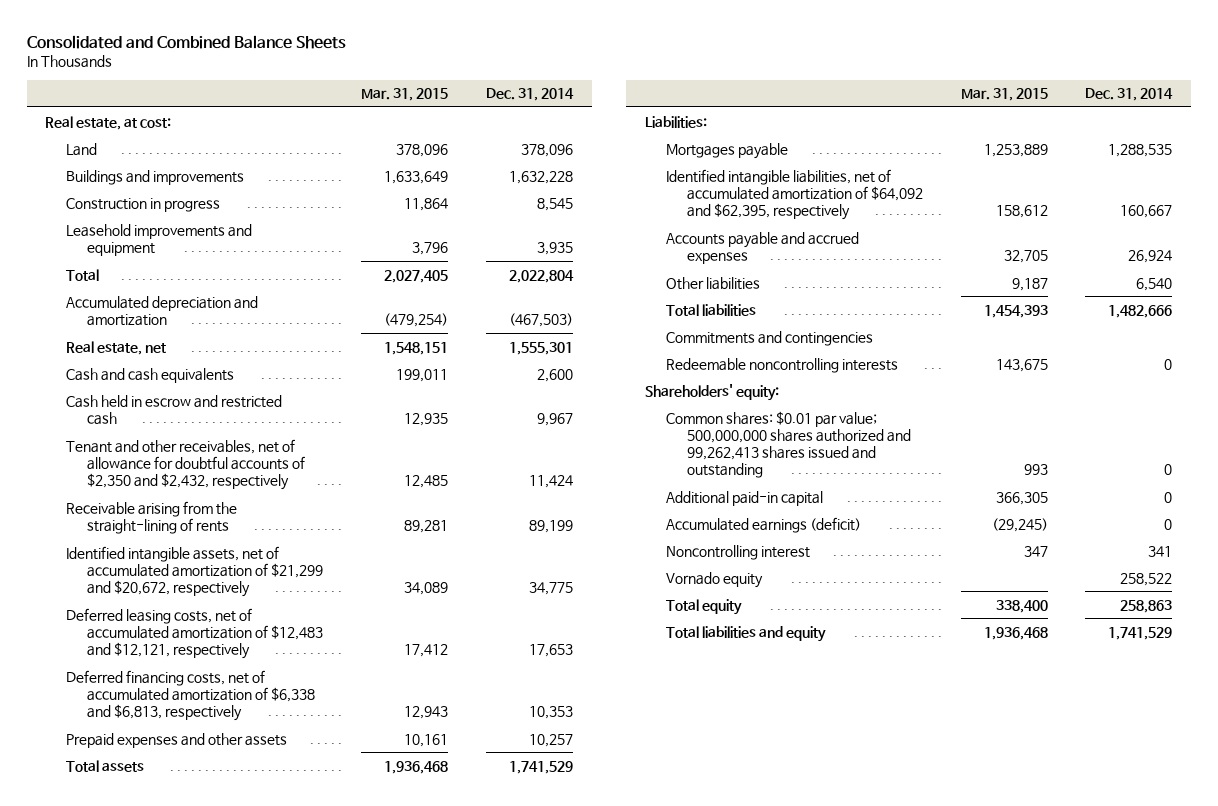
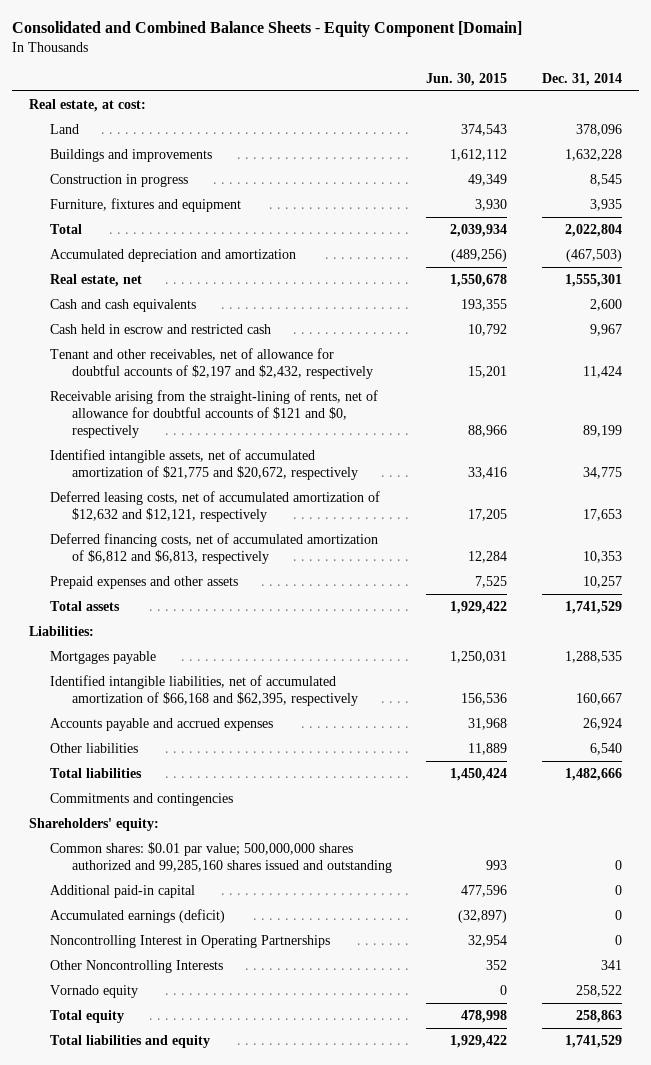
- Consolidated and Combined Balance Sheets
+ Consolidated and Combined Balance Sheets - Equity Component [Domain]
- | Mar. 31, 2015 | Dec. 31, 2014
+ | Jun. 30, 2015 | Dec. 31, 2014
- Leasehold improvements and equipment | 3,796 | 3,935
+ Furniture, fixtures and equipment | 3,930 | 3,935
- Tenant and other receivables, net of allowance for doubtful accounts of $2,350 and $2,432, respectively | 12,485 | 11,424
- Receivable arising from the straight-lining of rents | 89,281 | 89,199
- Identified intangible assets, net of accumulated amortization of $21,299 and $20,672, respectively | 34,089 | 34,775
- Deferred leasing costs, net of accumulated amortization of $12,483 and $12,121, respectively | 17,412 | 17,653
- Deferred financing costs, net of accumulated amortization of $6,338 and $6,813, respectively | 12,943 | 10,353
+ Tenant and other receivables, net of allowance for doubtful accounts of $2,197 and $2,432, respectively | 15,201 | 11,424
+ Receivable arising from the straight-lining of rents, net of allowance for doubtful accounts of $121 and $0, respectively | 88,966 | 89,199
+ Identified intangible assets, net of accumulated amortization of $21,775 and $20,672, respectively | 33,416 | 34,775
+ Deferred leasing costs, net of accumulated amortization of $12,632 and $12,121, respectively | 17,205 | 17,653
+ Deferred financing costs, net of accumulated amortization of $6,812 and $6,813, respectively | 12,284 | 10,353
- Identified intangible liabilities, net of accumulated amortization of $64,092 and $62,395, respectively | 158,612 | 160,667
+ Identified intangible liabilities, net of accumulated amortization of $66,168 and $62,395, respectively | 156,536 | 160,667
- Redeemable noncontrolling interests | 143,675 | 0
- Common shares: $0.01 par value; 500,000,000 shares authorized and 99,262,413 shares issued and outstanding | 993 | 0
+ Common shares: $0.01 par value; 500,000,000 shares authorized and 99,285,160 shares issued and outstanding | 993 | 0
- Noncontrolling interest | 347 | 341
+ Noncontrolling Interest in Operating Partnerships | 32,954 | 0
+ Other Noncontrolling Interests | 352 | 341

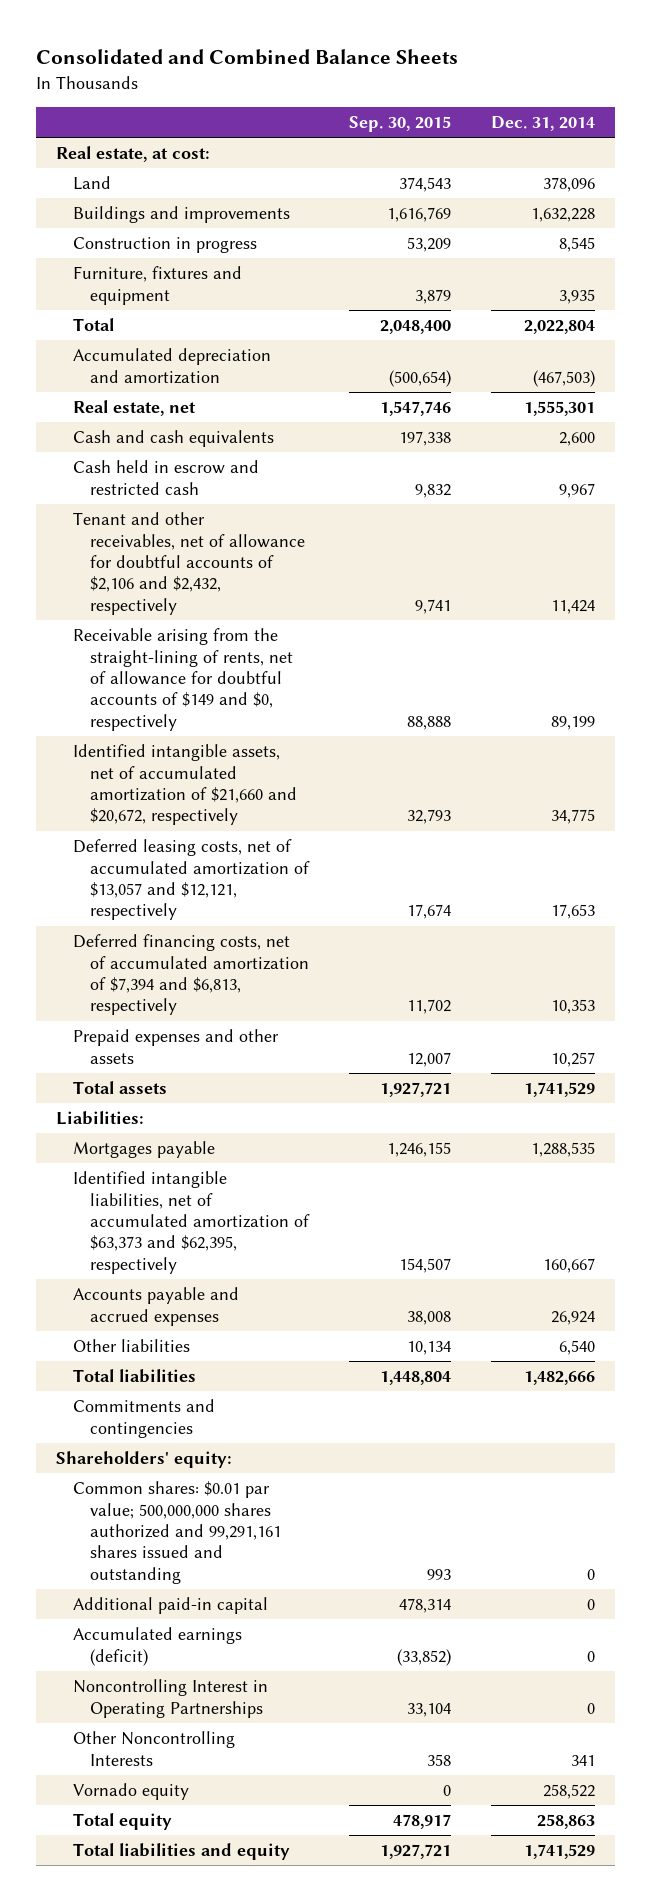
- Consolidated and Combined Balance Sheets - Equity Component [Domain]
+ Consolidated and Combined Balance Sheets
- | Jun. 30, 2015 | Dec. 31, 2014
+ | Sep. 30, 2015 | Dec. 31, 2014
- Tenant and other receivables, net of allowance for doubtful accounts of $2,197 and $2,432, respectively | 15,201 | 11,424
- Receivable arising from the straight-lining of rents, net of allowance for doubtful accounts of $121 and $0, respectively | 88,966 | 89,199
- Identified intangible assets, net of accumulated amortization of $21,775 and $20,672, respectively | 33,416 | 34,775
- Deferred leasing costs, net of accumulated amortization of $12,632 and $12,121, respectively | 17,205 | 17,653
- Deferred financing costs, net of accumulated amortization of $6,812 and $6,813, respectively | 12,284 | 10,353
+ Tenant and other receivables, net of allowance for doubtful accounts of $2,106 and $2,432, respectively | 9,741 | 11,424
+ Receivable arising from the straight-lining of rents, net of allowance for doubtful accounts of $149 and $0, respectively | 88,888 | 89,199
+ Identified intangible assets, net of accumulated amortization of $21,660 and $20,672, respectively | 32,793 | 34,775
+ Deferred leasing costs, net of accumulated amortization of $13,057 and $12,121, respectively | 17,674 | 17,653
+ Deferred financing costs, net of accumulated amortization of $7,394 and $6,813, respectively | 11,702 | 10,353
- Identified intangible liabilities, net of accumulated amortization of $66,168 and $62,395, respectively | 156,536 | 160,667
+ Identified intangible liabilities, net of accumulated amortization of $63,373 and $62,395, respectively | 154,507 | 160,667
- Common shares: $0.01 par value; 500,000,000 shares authorized and 99,285,160 shares issued and outstanding | 993 | 0
+ Common shares: $0.01 par value; 500,000,000 shares authorized and 99,291,161 shares issued and outstanding | 993 | 0

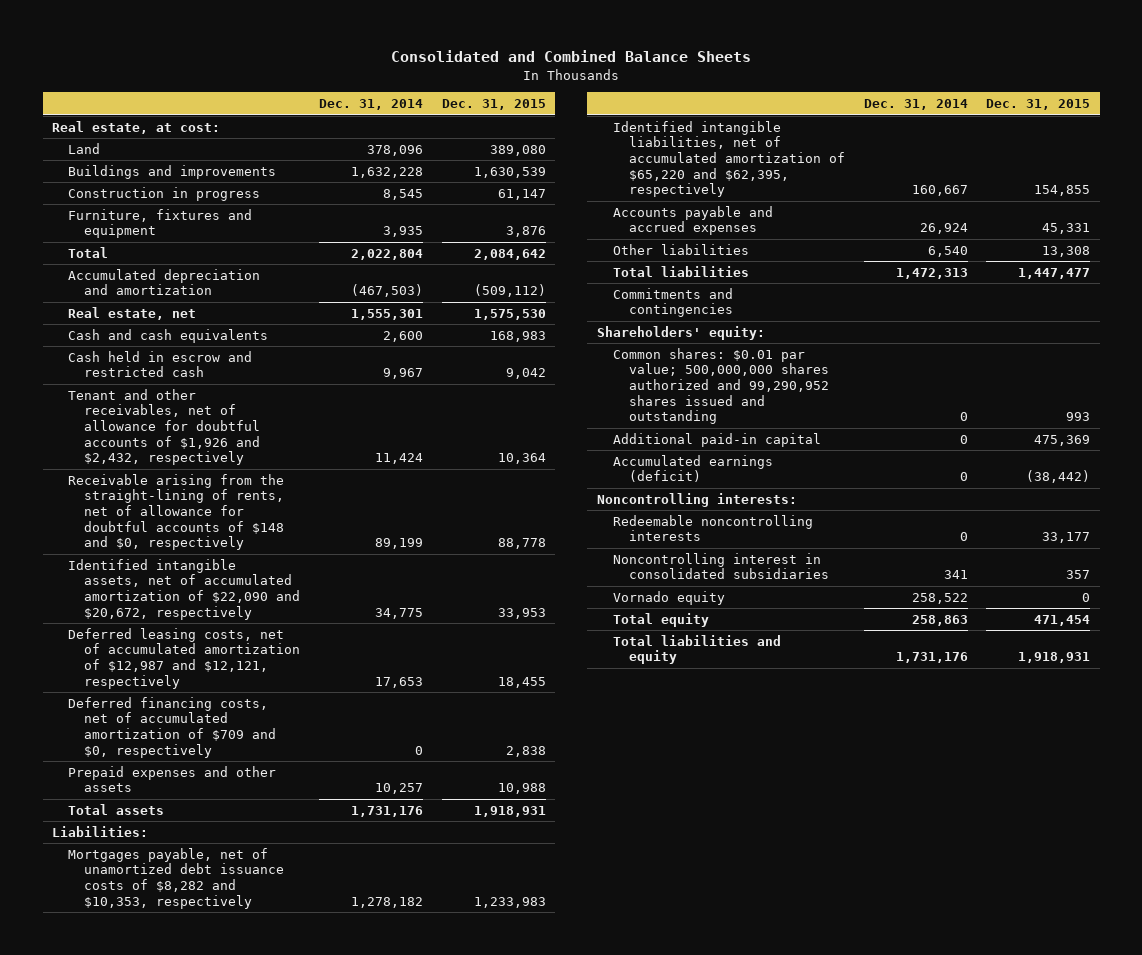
- | Sep. 30, 2015 | Dec. 31, 2014
+ | Dec. 31, 2014 | Dec. 31, 2015
- Tenant and other receivables, net of allowance for doubtful accounts of $2,106 and $2,432, respectively | 9,741 | 11,424
- Receivable arising from the straight-lining of rents, net of allowance for doubtful accounts of $149 and $0, respectively | 88,888 | 89,199
- Identified intangible assets, net of accumulated amortization of $21,660 and $20,672, respectively | 32,793 | 34,775
- Deferred leasing costs, net of accumulated amortization of $13,057 and $12,121, respectively | 17,674 | 17,653
- Deferred financing costs, net of accumulated amortization of $7,394 and $6,813, respectively | 11,702 | 10,353
+ Tenant and other receivables, net of allowance for doubtful accounts of $1,926 and $2,432, respectively | 11,424 | 10,364
+ Receivable arising from the straight-lining of rents, net of allowance for doubtful accounts of $148 and $0, respectively | 89,199 | 88,778
+ Identified intangible assets, net of accumulated amortization of $22,090 and $20,672, respectively | 34,775 | 33,953
+ Deferred leasing costs, net of accumulated amortization of $12,987 and $12,121, respectively | 17,653 | 18,455
+ Deferred financing costs, net of accumulated amortization of $709 and $0, respectively | 0 | 2,838
- Total assets | 1,927,721 | 1,741,529
+ Total assets | 1,731,176 | 1,918,931
- Mortgages payable | 1,246,155 | 1,288,535
- Identified intangible liabilities, net of accumulated amortization of $63,373 and $62,395, respectively | 154,507 | 160,667
+ Mortgages payable, net of unamortized debt issuance costs of $8,282 and $10,353, respectively | 1,278,182 | 1,233,983
+ Identified intangible liabilities, net of accumulated amortization of $65,220 and $62,395, respectively | 160,667 | 154,855
- Total liabilities | 1,448,804 | 1,482,666
+ Total liabilities | 1,472,313 | 1,447,477
- Common shares: $0.01 par value; 500,000,000 shares authorized and 99,291,161 shares issued and outstanding | 993 | 0
+ Common shares: $0.01 par value; 500,000,000 shares authorized and 99,290,952 shares issued and outstanding | 0 | 993
- Noncontrolling Interest in Operating Partnerships | 33,104 | 0
- Other Noncontrolling Interests | 358 | 341
+ Noncontrolling interests:
+ Redeemable noncontrolling interests | 0 | 33,177
+ Noncontrolling interest in consolidated subsidiaries | 341 | 357
- Total liabilities and equity | 1,927,721 | 1,741,529
+ Total liabilities and equity | 1,731,176 | 1,918,931

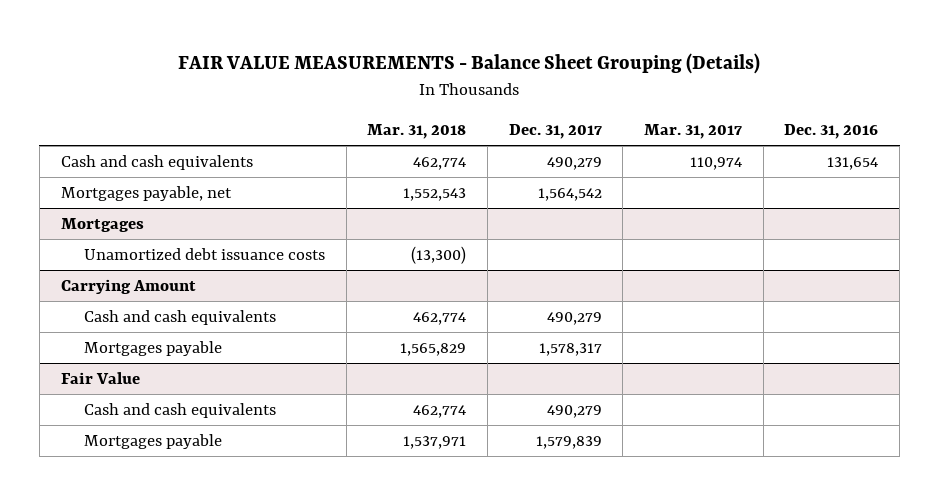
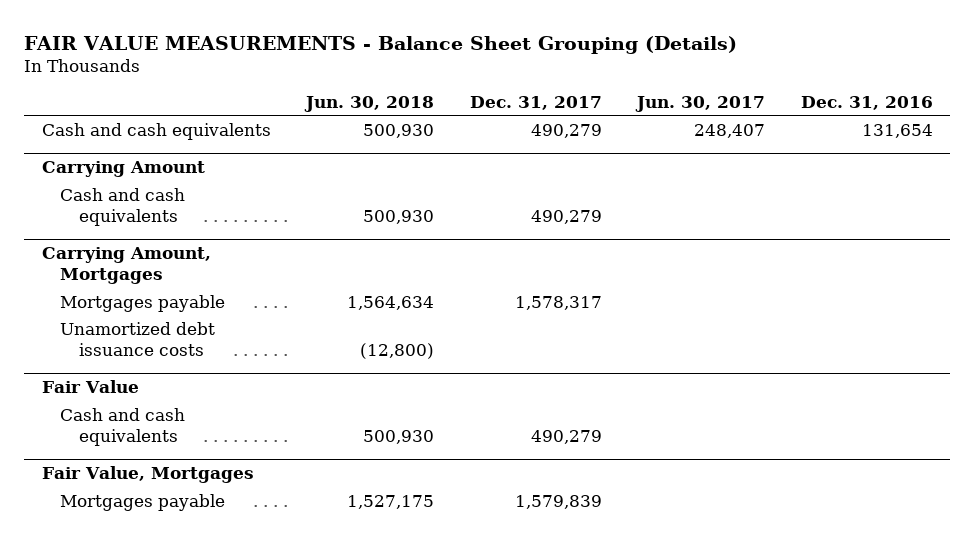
- | Mar. 31, 2018 | Dec. 31, 2017 | Mar. 31, 2017 | Dec. 31, 2016
+ | Jun. 30, 2018 | Dec. 31, 2017 | Jun. 30, 2017 | Dec. 31, 2016
- Mortgages payable, net | 1,552,543 | 1,564,542 | |
- Mortgages
- Unamortized debt issuance costs | (13,300) | | |
+ Carrying Amount, Mortgages
+ Unamortized debt issuance costs | (12,800) | | |
+ Fair Value, Mortgages

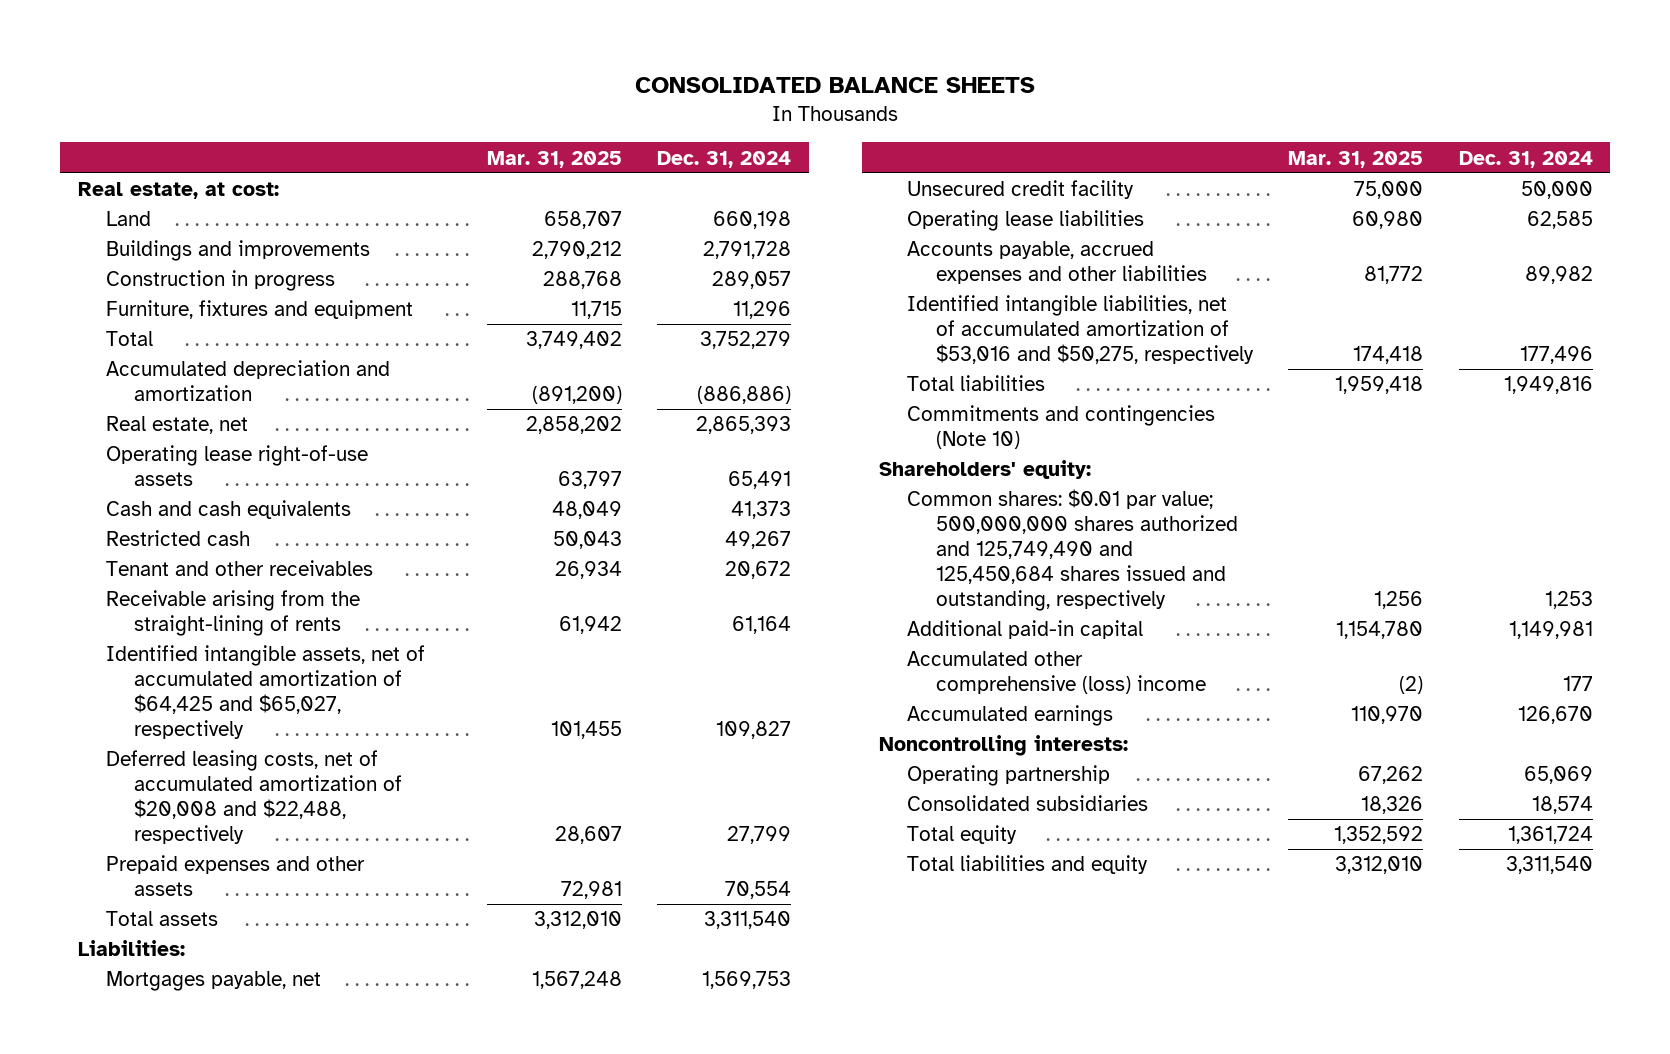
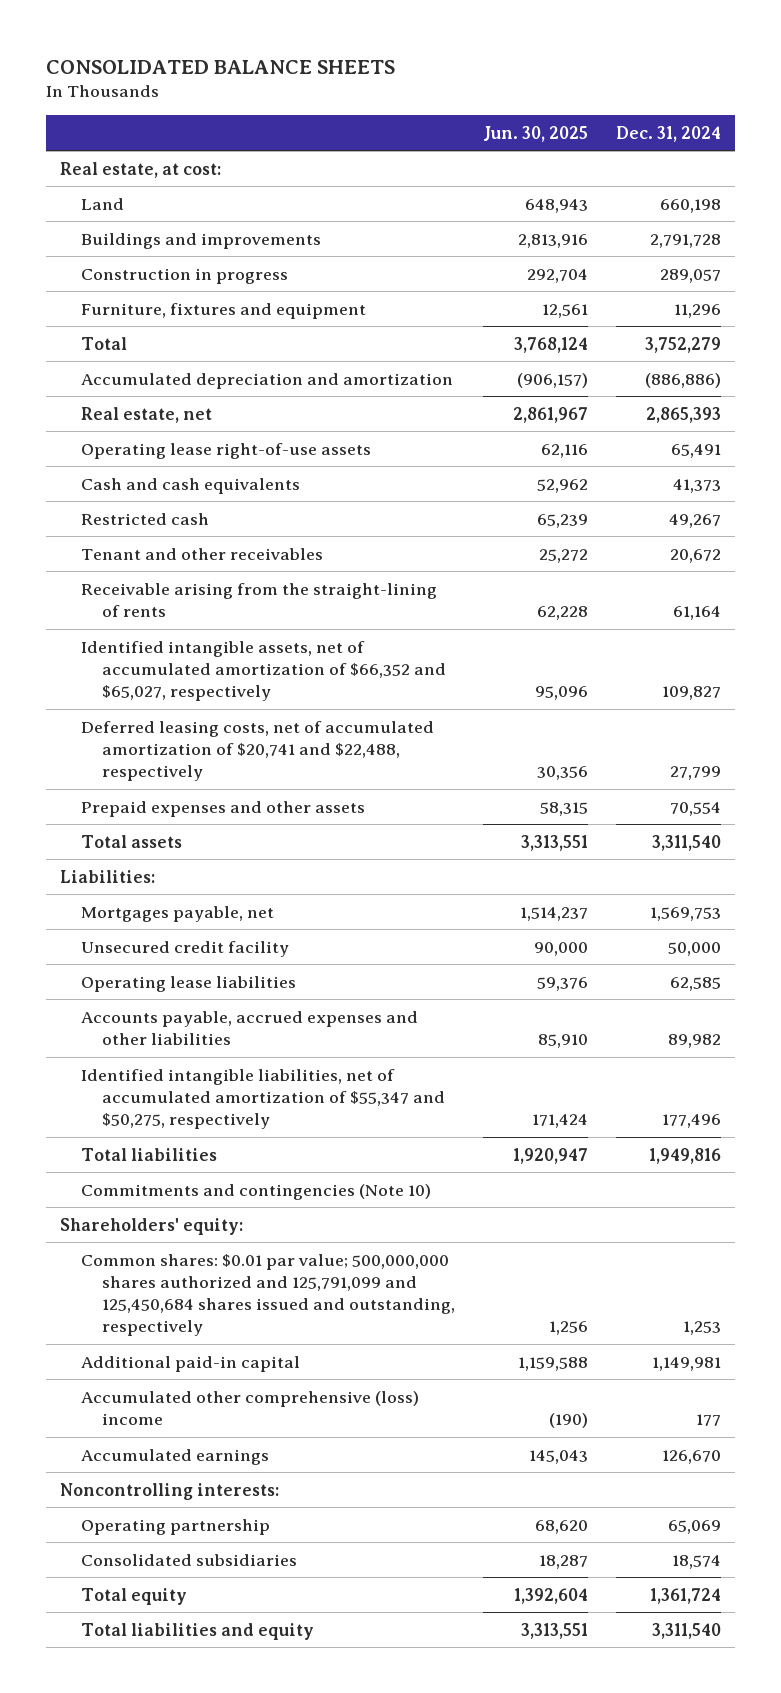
- | Mar. 31, 2025 | Dec. 31, 2024
+ | Jun. 30, 2025 | Dec. 31, 2024
- Identified intangible assets, net of accumulated amortization of $64,425 and $65,027, respectively | 101,455 | 109,827
- Deferred leasing costs, net of accumulated amortization of $20,008 and $22,488, respectively | 28,607 | 27,799
+ Identified intangible assets, net of accumulated amortization of $66,352 and $65,027, respectively | 95,096 | 109,827
+ Deferred leasing costs, net of accumulated amortization of $20,741 and $22,488, respectively | 30,356 | 27,799
- Identified intangible liabilities, net of accumulated amortization of $53,016 and $50,275, respectively | 174,418 | 177,496
+ Identified intangible liabilities, net of accumulated amortization of $55,347 and $50,275, respectively | 171,424 | 177,496
- Common shares: $0.01 par value; 500,000,000 shares authorized and 125,749,490 and 125,450,684 shares issued and outstanding, respectively | 1,256 | 1,253
+ Common shares: $0.01 par value; 500,000,000 shares authorized and 125,791,099 and 125,450,684 shares issued and outstanding, respectively | 1,256 | 1,253

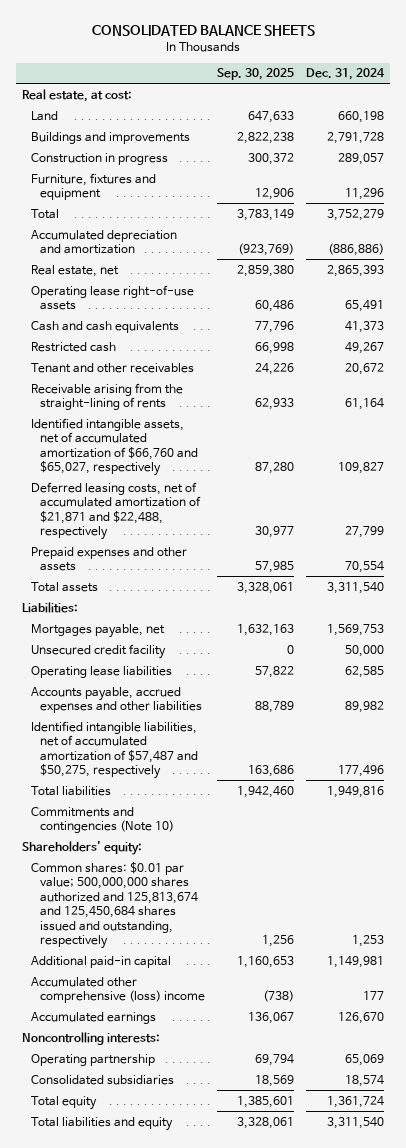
- | Jun. 30, 2025 | Dec. 31, 2024
+ | Sep. 30, 2025 | Dec. 31, 2024
- Identified intangible assets, net of accumulated amortization of $66,352 and $65,027, respectively | 95,096 | 109,827
- Deferred leasing costs, net of accumulated amortization of $20,741 and $22,488, respectively | 30,356 | 27,799
+ Identified intangible assets, net of accumulated amortization of $66,760 and $65,027, respectively | 87,280 | 109,827
+ Deferred leasing costs, net of accumulated amortization of $21,871 and $22,488, respectively | 30,977 | 27,799
- Identified intangible liabilities, net of accumulated amortization of $55,347 and $50,275, respectively | 171,424 | 177,496
+ Identified intangible liabilities, net of accumulated amortization of $57,487 and $50,275, respectively | 163,686 | 177,496
- Common shares: $0.01 par value; 500,000,000 shares authorized and 125,791,099 and 125,450,684 shares issued and outstanding, respectively | 1,256 | 1,253
+ Common shares: $0.01 par value; 500,000,000 shares authorized and 125,813,674 and 125,450,684 shares issued and outstanding, respectively | 1,256 | 1,253

